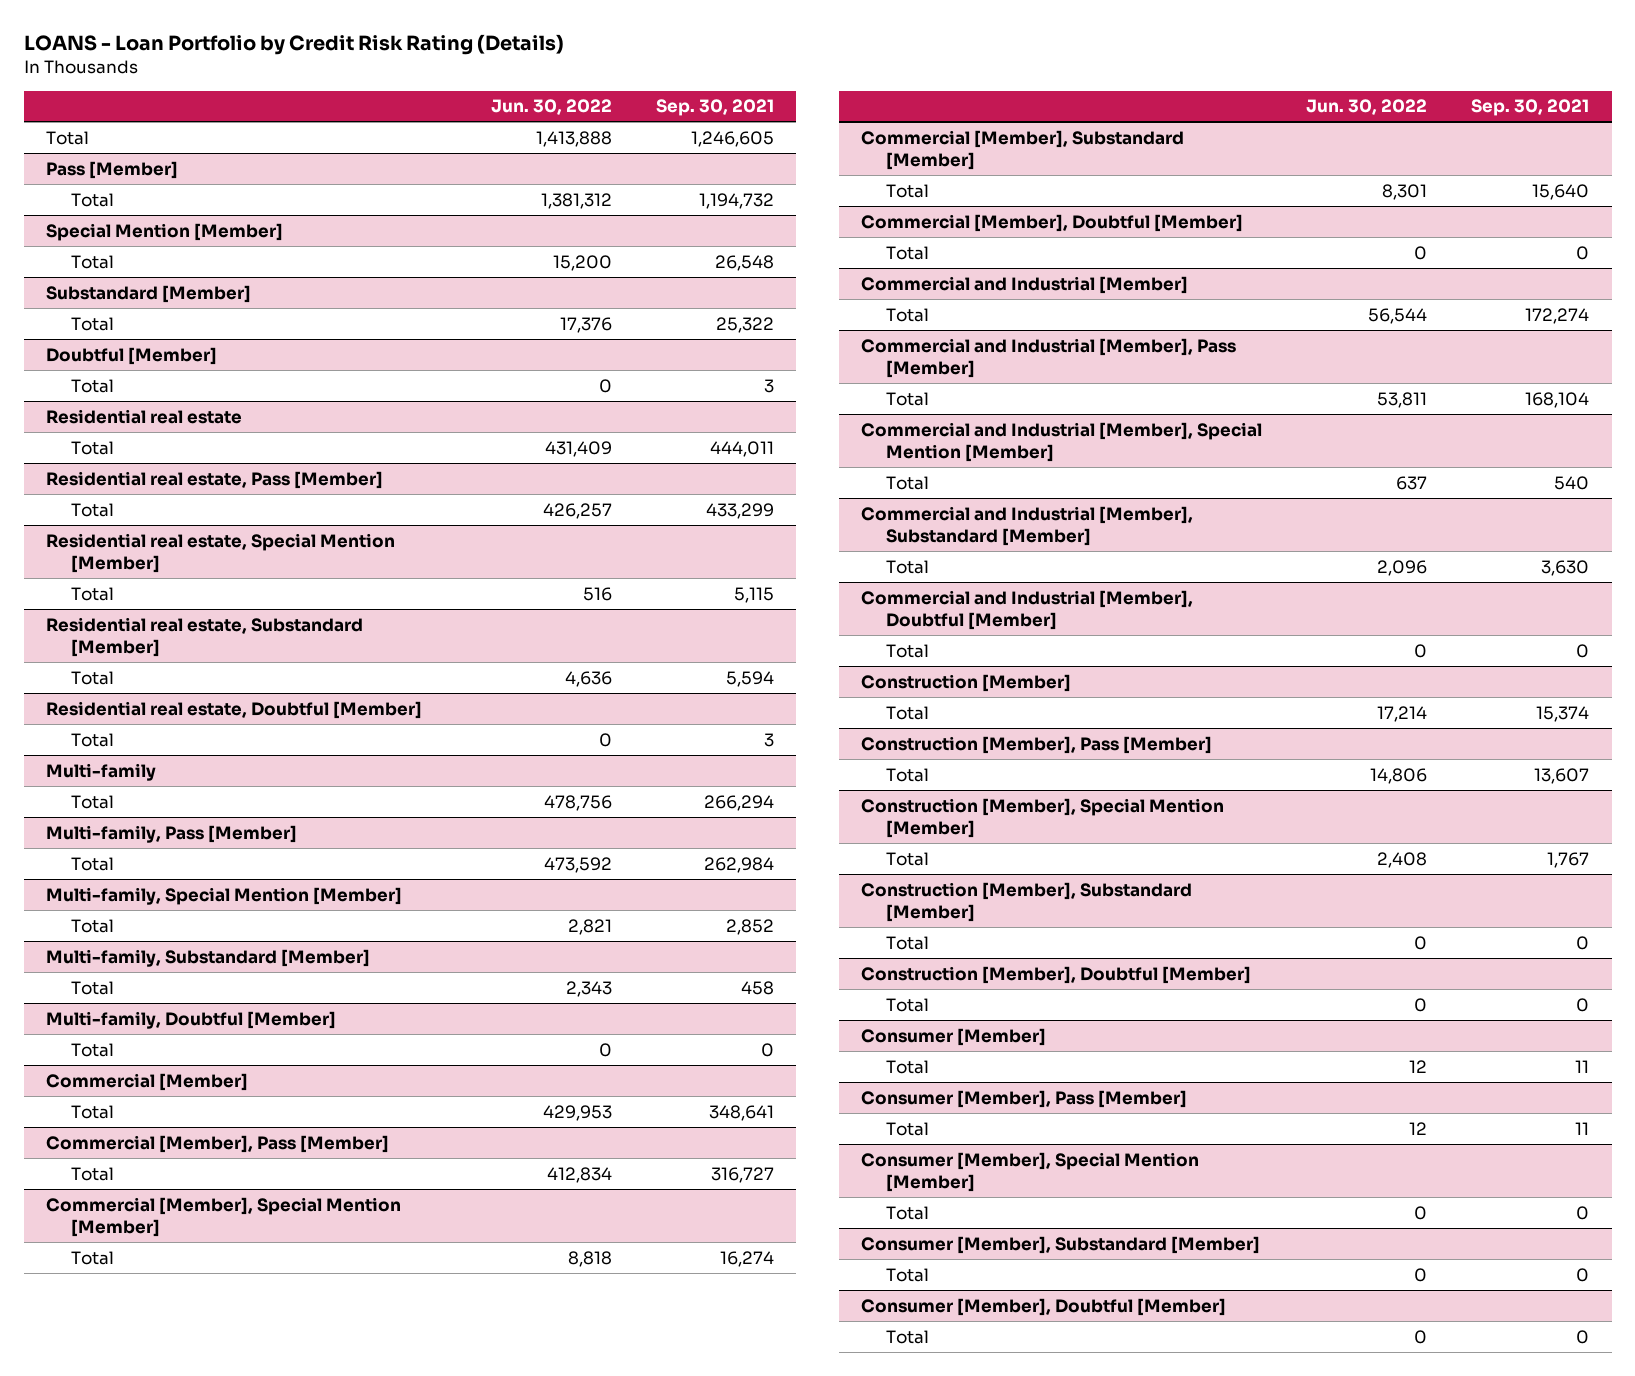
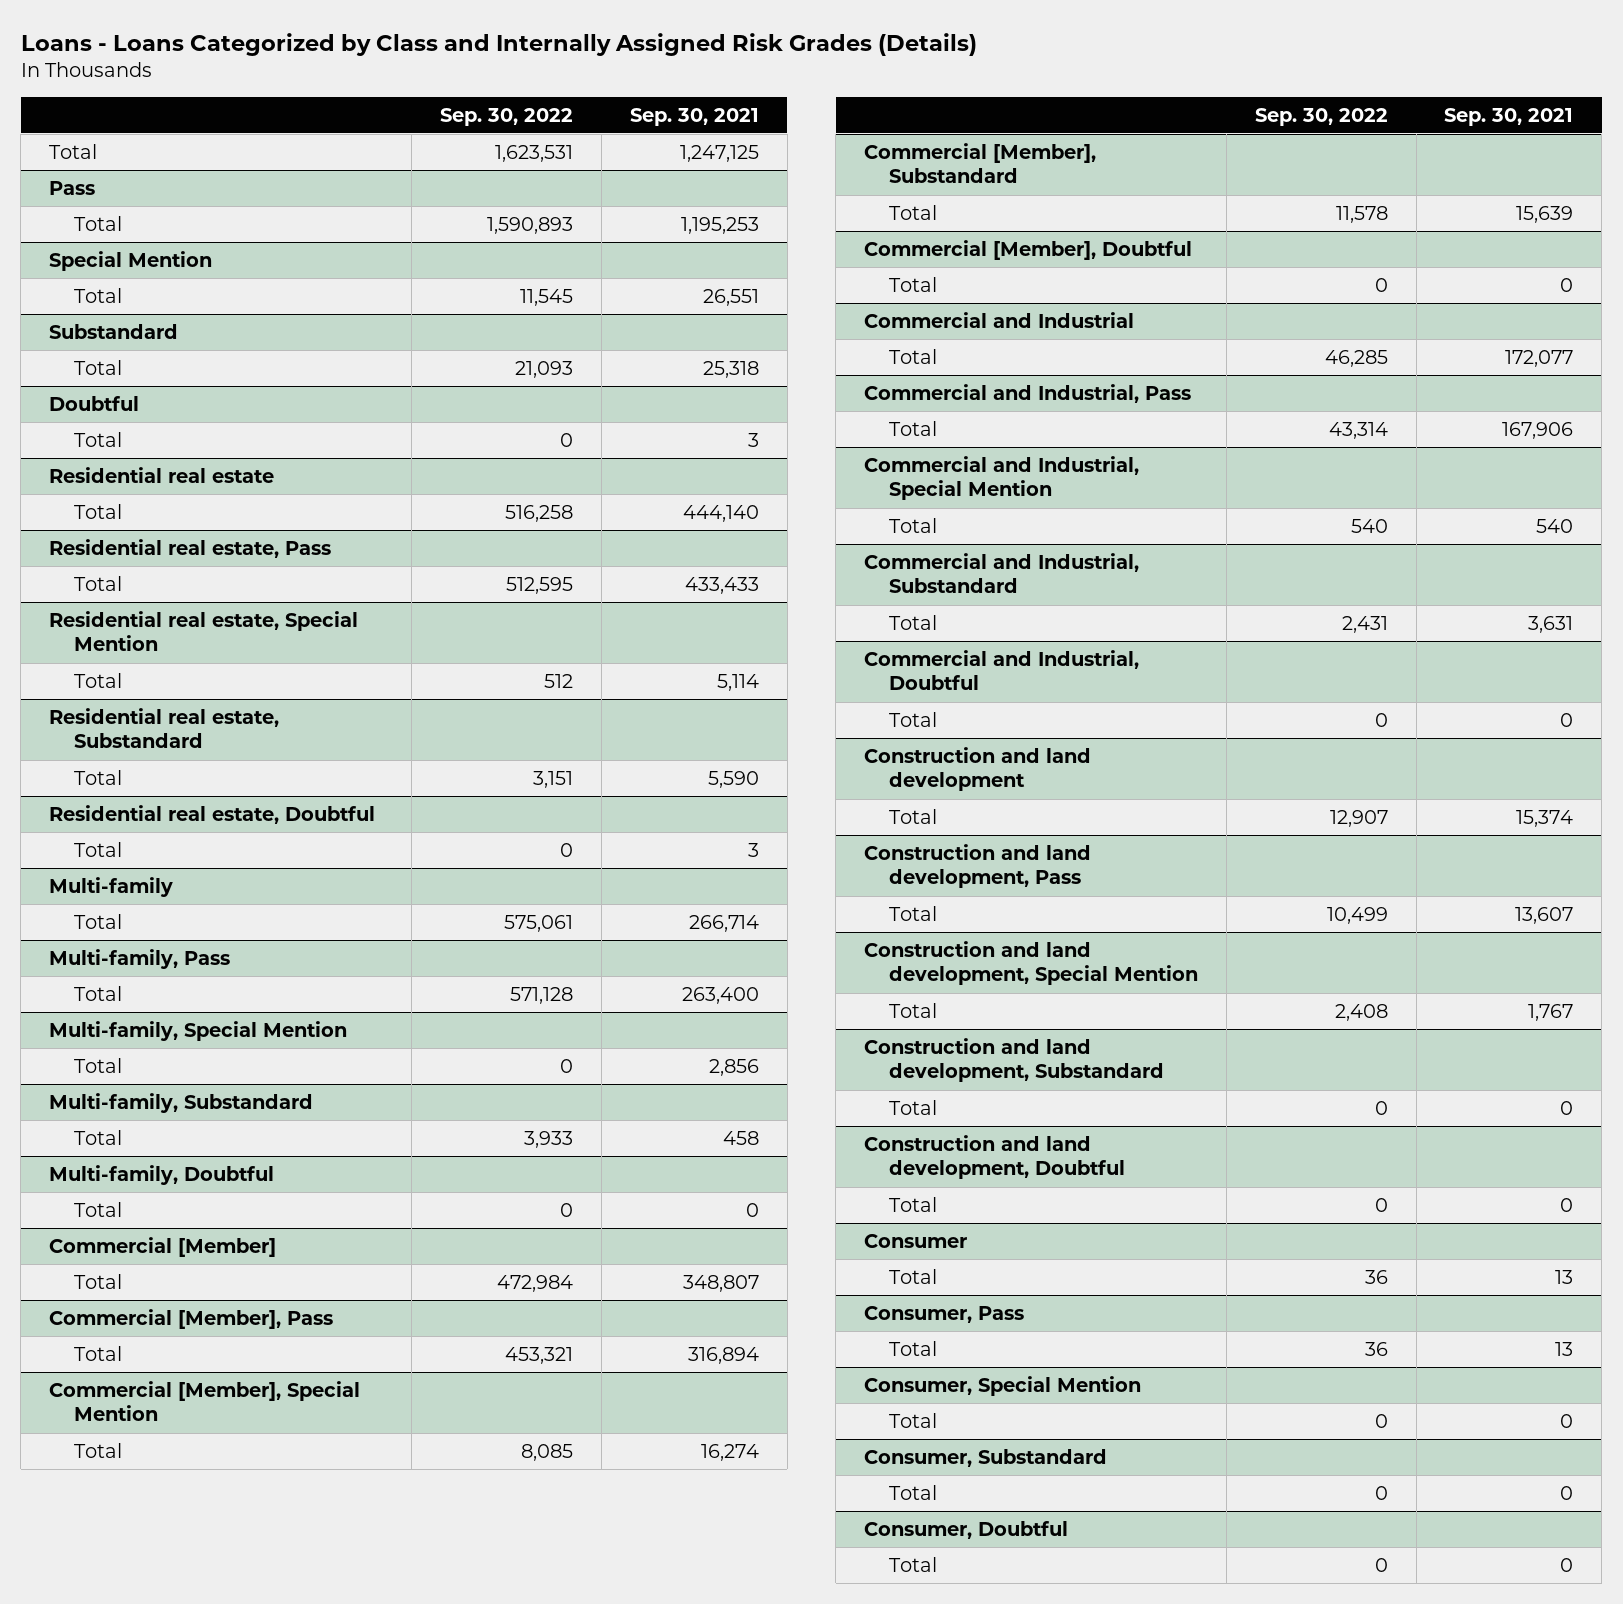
- LOANS - Loan Portfolio by Credit Risk Rating (Details)
+ Loans - Loans Categorized by Class and Internally Assigned Risk Grades (Details)
- | Jun. 30, 2022 | Sep. 30, 2021
+ | Sep. 30, 2022 | Sep. 30, 2021
- Total | 1,413,888 | 1,246,605
- Pass [Member]
- Total | 1,381,312 | 1,194,732
- Special Mention [Member]
- Total | 15,200 | 26,548
- Substandard [Member]
- Total | 17,376 | 25,322
- Doubtful [Member]
+ Total | 1,623,531 | 1,247,125
+ Pass
+ Total | 1,590,893 | 1,195,253
+ Special Mention
+ Total | 11,545 | 26,551
+ Substandard
+ Total | 21,093 | 25,318
+ Doubtful
@ Residential real estate
- Total | 431,409 | 444,011
- Residential real estate, Pass [Member]
- Total | 426,257 | 433,299
- Residential real estate, Special Mention [Member]
- Total | 516 | 5,115
- Residential real estate, Substandard [Member]
- Total | 4,636 | 5,594
- Residential real estate, Doubtful [Member]
@ Residential real estate
+ Total | 516,258 | 444,140
+ Residential real estate, Pass
+ Total | 512,595 | 433,433
+ Residential real estate, Special Mention
+ Total | 512 | 5,114
+ Residential real estate, Substandard
+ Total | 3,151 | 5,590
+ Residential real estate, Doubtful
@ Multi-family
- Total | 478,756 | 266,294
- Multi-family, Pass [Member]
- Total | 473,592 | 262,984
- Multi-family, Special Mention [Member]
- Total | 2,821 | 2,852
- Multi-family, Substandard [Member]
@ Multi-family
+ Total | 575,061 | 266,714
+ Multi-family, Pass
+ Total | 571,128 | 263,400
+ Multi-family, Special Mention
+ Total | 0 | 2,856
+ Multi-family, Substandard
- Multi-family, Doubtful [Member]
+ Multi-family, Doubtful
@ Commercial [Member]
- Total | 429,953 | 348,641
- Commercial [Member], Pass [Member]
- Total | 412,834 | 316,727
- Commercial [Member], Special Mention [Member]
@ Commercial [Member]
+ Total | 472,984 | 348,807
+ Commercial [Member], Pass
+ Total | 453,321 | 316,894
+ Commercial [Member], Special Mention
- Commercial [Member], Substandard [Member]
- Total | 8,301 | 15,640
- Commercial [Member], Doubtful [Member]
+ Commercial [Member], Substandard
+ Total | 11,578 | 15,639
+ Commercial [Member], Doubtful
- Commercial and Industrial [Member]
- Total | 56,544 | 172,274
- Commercial and Industrial [Member], Pass [Member]
- Total | 53,811 | 168,104
- Commercial and Industrial [Member], Special Mention [Member]
+ Commercial and Industrial
+ Total | 46,285 | 172,077
+ Commercial and Industrial, Pass
+ Total | 43,314 | 167,906
+ Commercial and Industrial, Special Mention
- Commercial and Industrial [Member], Substandard [Member]
- Total | 2,096 | 3,630
- Commercial and Industrial [Member], Doubtful [Member]
+ Commercial and Industrial, Substandard
+ Total | 2,431 | 3,631
+ Commercial and Industrial, Doubtful
- Construction [Member]
+ Construction and land development
- Construction [Member], Pass [Member]
+ Construction and land development, Pass
- Construction [Member], Special Mention [Member]
+ Construction and land development, Special Mention
- Construction [Member], Substandard [Member]
+ Construction and land development, Substandard
- Construction [Member], Doubtful [Member]
+ Construction and land development, Doubtful
- Consumer [Member]
- Total | 12 | 11
- Consumer [Member], Pass [Member]
- Total | 12 | 11
- Consumer [Member], Special Mention [Member]
+ Consumer
+ Total | 36 | 13
+ Consumer, Pass
+ Total | 36 | 13
+ Consumer, Special Mention
- Consumer [Member], Substandard [Member]
+ Consumer, Substandard
- Consumer [Member], Doubtful [Member]
+ Consumer, Doubtful

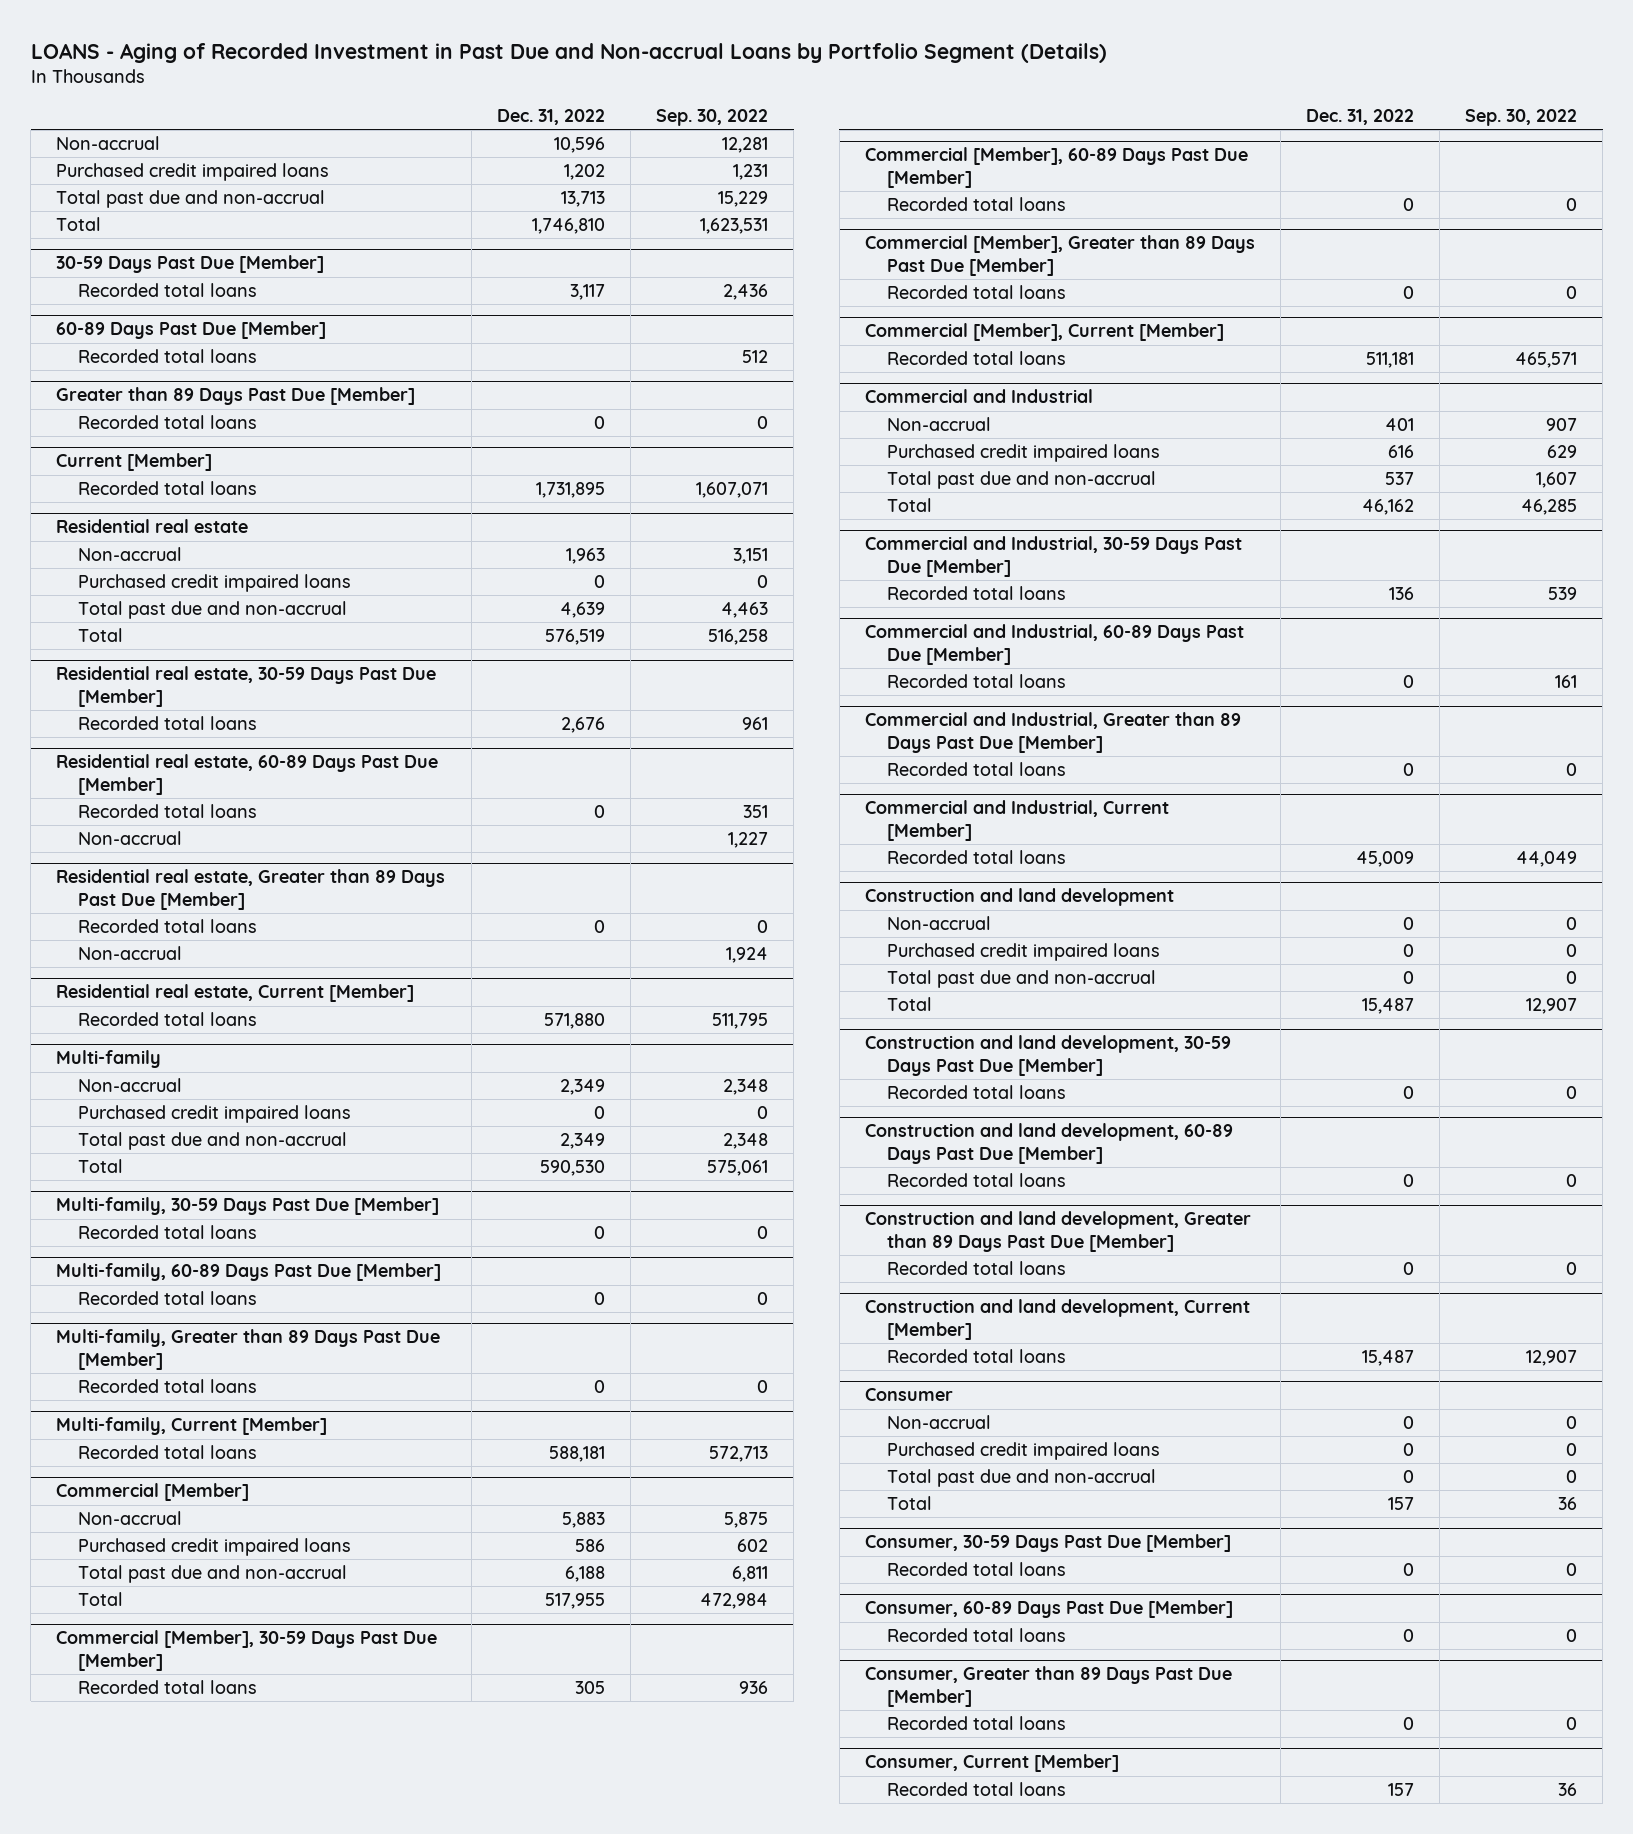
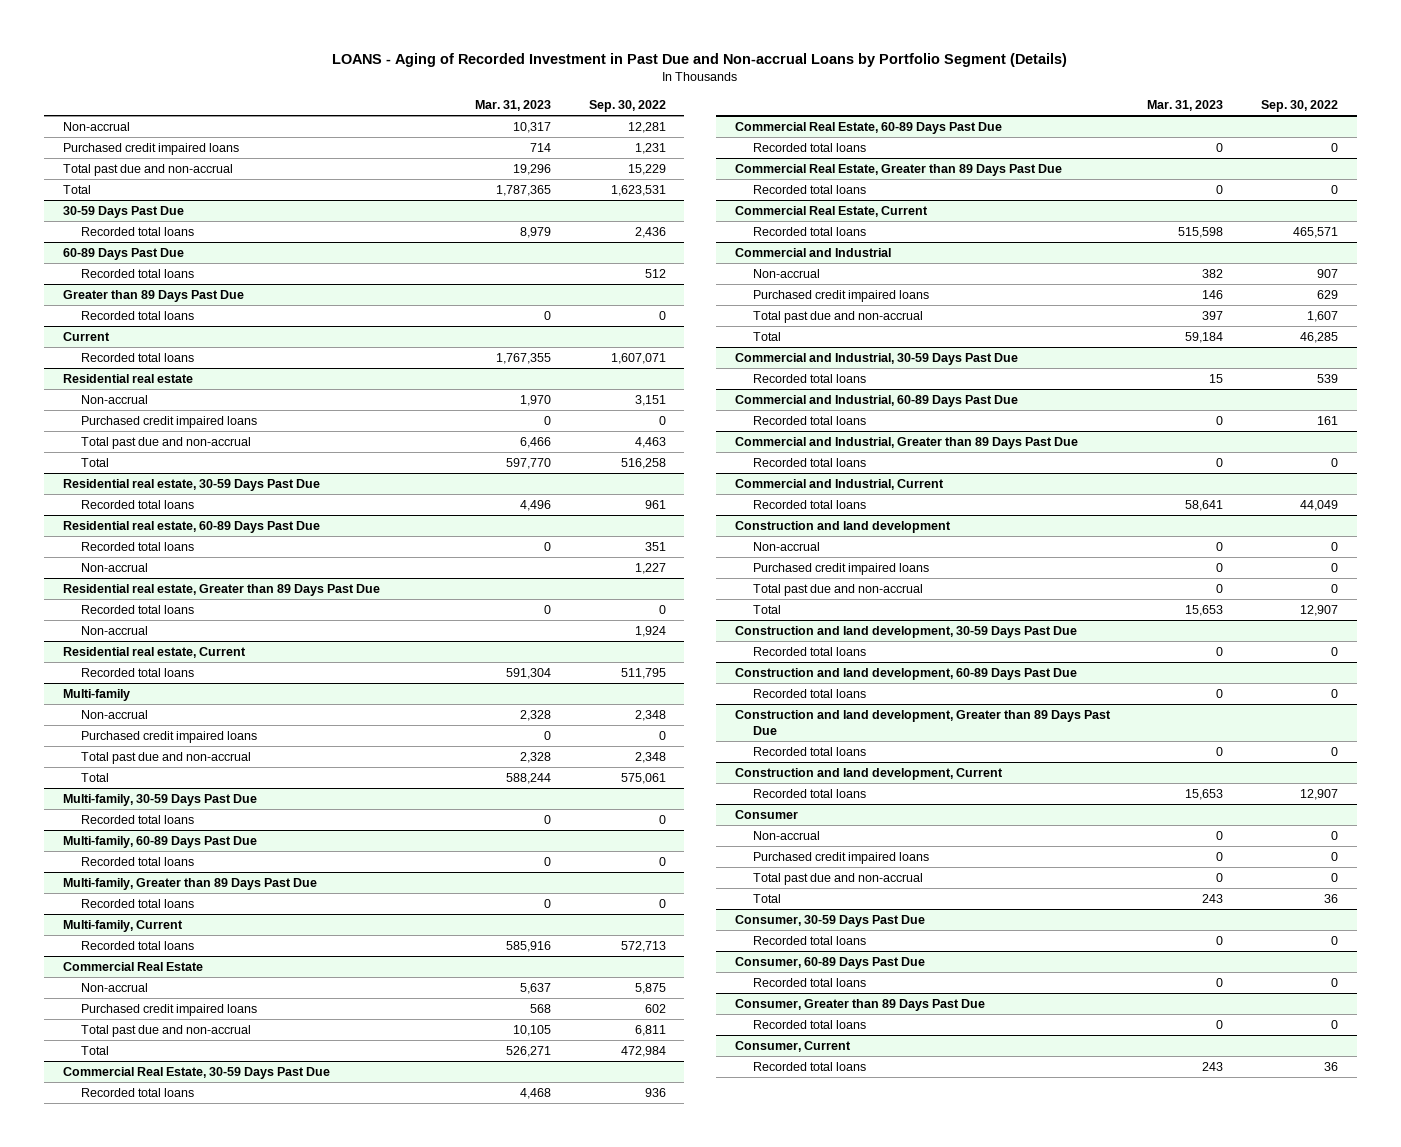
- | Dec. 31, 2022 | Sep. 30, 2022
+ | Mar. 31, 2023 | Sep. 30, 2022
- 30-59 Days Past Due [Member]
+ 30-59 Days Past Due
- 60-89 Days Past Due [Member]
+ 60-89 Days Past Due
- Greater than 89 Days Past Due [Member]
+ Greater than 89 Days Past Due
- Current [Member]
+ Current
- Residential real estate, 30-59 Days Past Due [Member]
+ Residential real estate, 30-59 Days Past Due
- Residential real estate, 60-89 Days Past Due [Member]
+ Residential real estate, 60-89 Days Past Due
- Residential real estate, Greater than 89 Days Past Due [Member]
+ Residential real estate, Greater than 89 Days Past Due
- Residential real estate, Current [Member]
+ Residential real estate, Current
- Multi-family, 30-59 Days Past Due [Member]
+ Multi-family, 30-59 Days Past Due
- Multi-family, 60-89 Days Past Due [Member]
+ Multi-family, 60-89 Days Past Due
- Multi-family, Greater than 89 Days Past Due [Member]
+ Multi-family, Greater than 89 Days Past Due
- Multi-family, Current [Member]
+ Multi-family, Current
- Commercial [Member]
+ Commercial Real Estate
- Commercial [Member], 30-59 Days Past Due [Member]
+ Commercial Real Estate, 30-59 Days Past Due
- Commercial [Member], 60-89 Days Past Due [Member]
+ Commercial Real Estate, 60-89 Days Past Due
- Commercial [Member], Greater than 89 Days Past Due [Member]
+ Commercial Real Estate, Greater than 89 Days Past Due
- Commercial [Member], Current [Member]
+ Commercial Real Estate, Current
- Commercial and Industrial, 30-59 Days Past Due [Member]
+ Commercial and Industrial, 30-59 Days Past Due
- Commercial and Industrial, 60-89 Days Past Due [Member]
+ Commercial and Industrial, 60-89 Days Past Due
- Commercial and Industrial, Greater than 89 Days Past Due [Member]
+ Commercial and Industrial, Greater than 89 Days Past Due
- Commercial and Industrial, Current [Member]
+ Commercial and Industrial, Current
- Construction and land development, 30-59 Days Past Due [Member]
+ Construction and land development, 30-59 Days Past Due
- Construction and land development, 60-89 Days Past Due [Member]
+ Construction and land development, 60-89 Days Past Due
- Construction and land development, Greater than 89 Days Past Due [Member]
+ Construction and land development, Greater than 89 Days Past Due
- Construction and land development, Current [Member]
+ Construction and land development, Current
- Consumer, 30-59 Days Past Due [Member]
+ Consumer, 30-59 Days Past Due
- Consumer, 60-89 Days Past Due [Member]
+ Consumer, 60-89 Days Past Due
- Consumer, Greater than 89 Days Past Due [Member]
+ Consumer, Greater than 89 Days Past Due
- Consumer, Current [Member]
+ Consumer, Current

